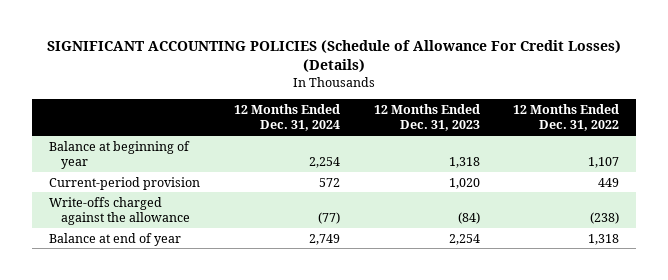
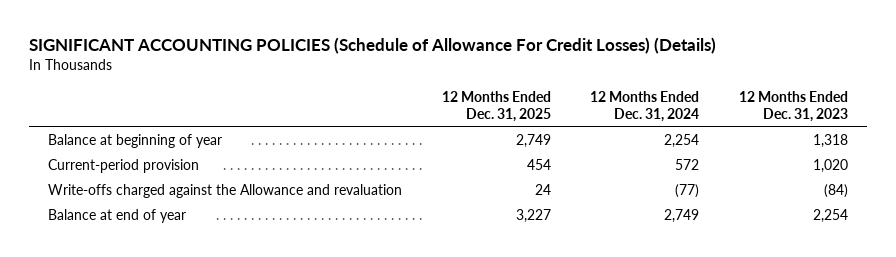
- | 12 Months Ended Dec. 31, 2024 | 12 Months Ended Dec. 31, 2023 | 12 Months Ended Dec. 31, 2022
+ | 12 Months Ended Dec. 31, 2025 | 12 Months Ended Dec. 31, 2024 | 12 Months Ended Dec. 31, 2023
- Write-offs charged against the allowance | (77) | (84) | (238)
+ Write-offs charged against the Allowance and revaluation | 24 | (77) | (84)

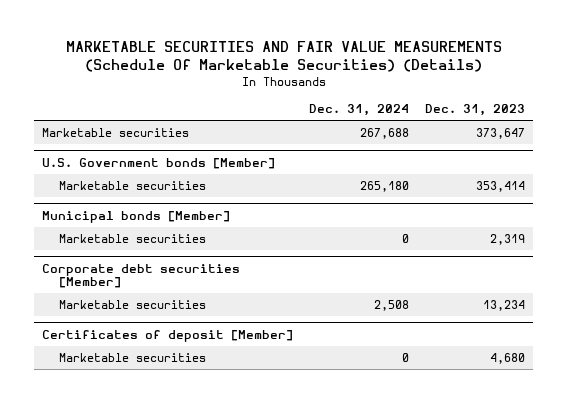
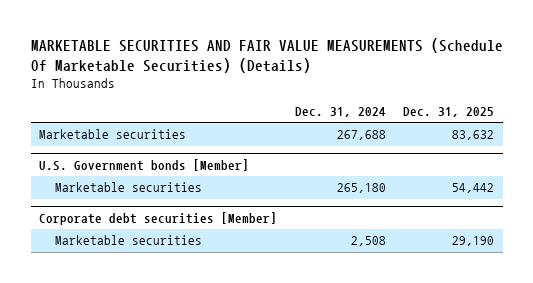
- | Dec. 31, 2024 | Dec. 31, 2023
+ | Dec. 31, 2024 | Dec. 31, 2025
- Municipal bonds [Member]
- Marketable securities | 0 | 2,319
- Certificates of deposit [Member]
- Marketable securities | 0 | 4,680

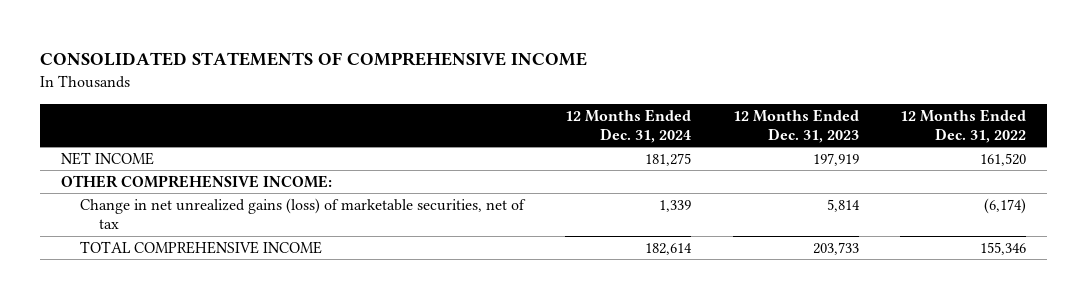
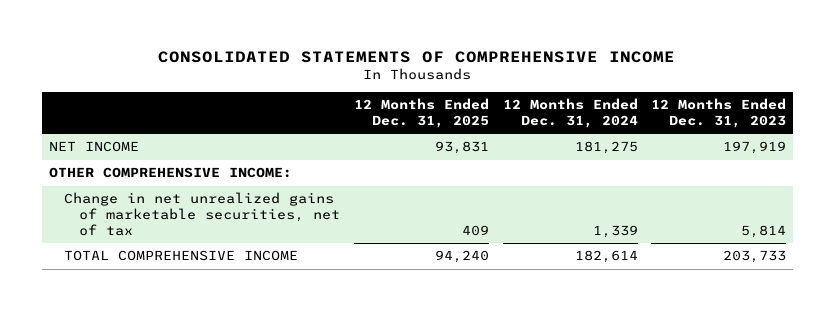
- | 12 Months Ended Dec. 31, 2024 | 12 Months Ended Dec. 31, 2023 | 12 Months Ended Dec. 31, 2022
+ | 12 Months Ended Dec. 31, 2025 | 12 Months Ended Dec. 31, 2024 | 12 Months Ended Dec. 31, 2023
- Change in net unrealized gains (loss) of marketable securities, net of tax | 1,339 | 5,814 | (6,174)
+ Change in net unrealized gains of marketable securities, net of tax | 409 | 1,339 | 5,814

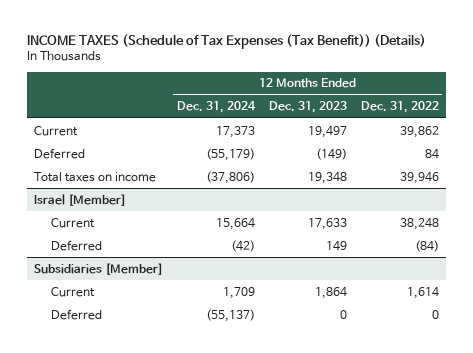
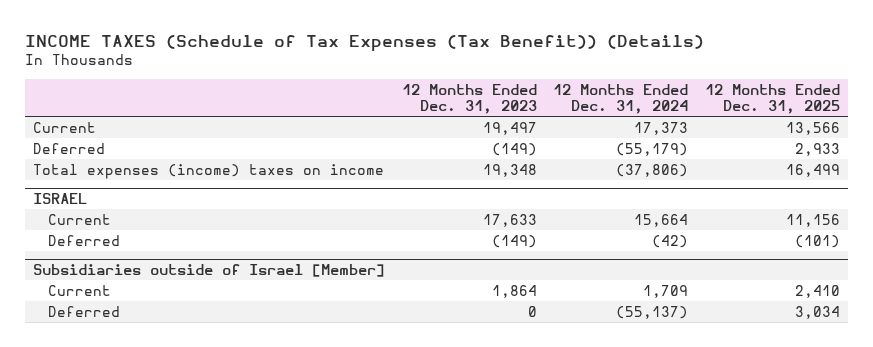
- | 12 Months Ended Dec. 31, 2024 | 12 Months Ended Dec. 31, 2023 | 12 Months Ended Dec. 31, 2022
+ | 12 Months Ended Dec. 31, 2023 | 12 Months Ended Dec. 31, 2024 | 12 Months Ended Dec. 31, 2025
- Total taxes on income | (37,806) | 19,348 | 39,946
- Israel [Member]
+ Total expenses (income) taxes on income | 19,348 | (37,806) | 16,499
+ ISRAEL
- Deferred | (42) | 149 | (84)
- Subsidiaries [Member]
+ Deferred | (149) | (42) | (101)
+ Subsidiaries outside of Israel [Member]

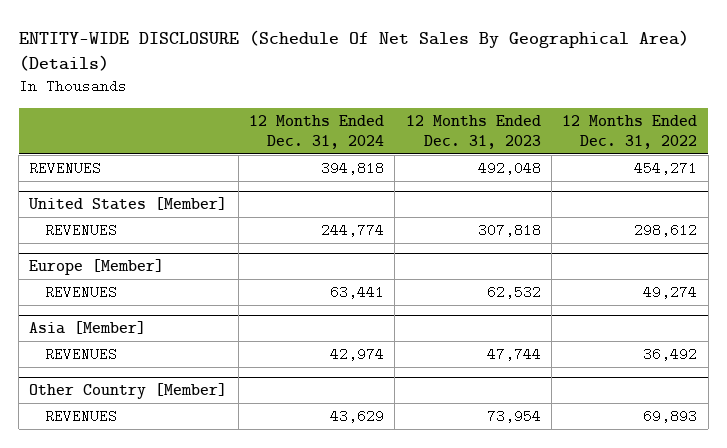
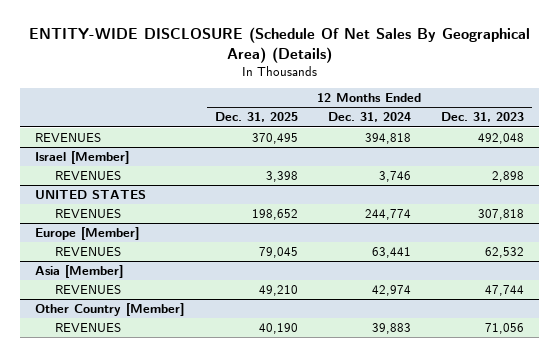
- | 12 Months Ended Dec. 31, 2024 | 12 Months Ended Dec. 31, 2023 | 12 Months Ended Dec. 31, 2022
+ | 12 Months Ended Dec. 31, 2025 | 12 Months Ended Dec. 31, 2024 | 12 Months Ended Dec. 31, 2023
- United States [Member]
+ Israel [Member]
+ REVENUES | 3,398 | 3,746 | 2,898
+ UNITED STATES
@ Other Country [Member]
- REVENUES | 43,629 | 73,954 | 69,893
+ REVENUES | 40,190 | 39,883 | 71,056

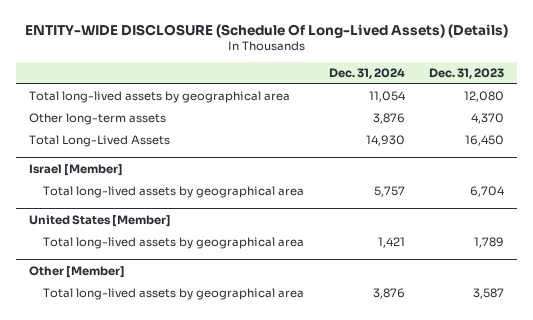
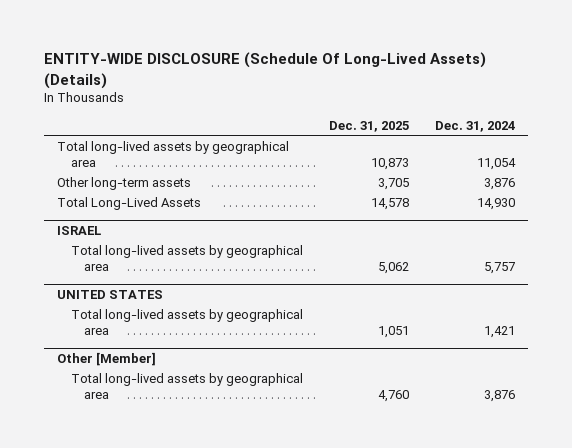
- | Dec. 31, 2024 | Dec. 31, 2023
+ | Dec. 31, 2025 | Dec. 31, 2024
- Israel [Member]
+ ISRAEL
- United States [Member]
+ UNITED STATES

